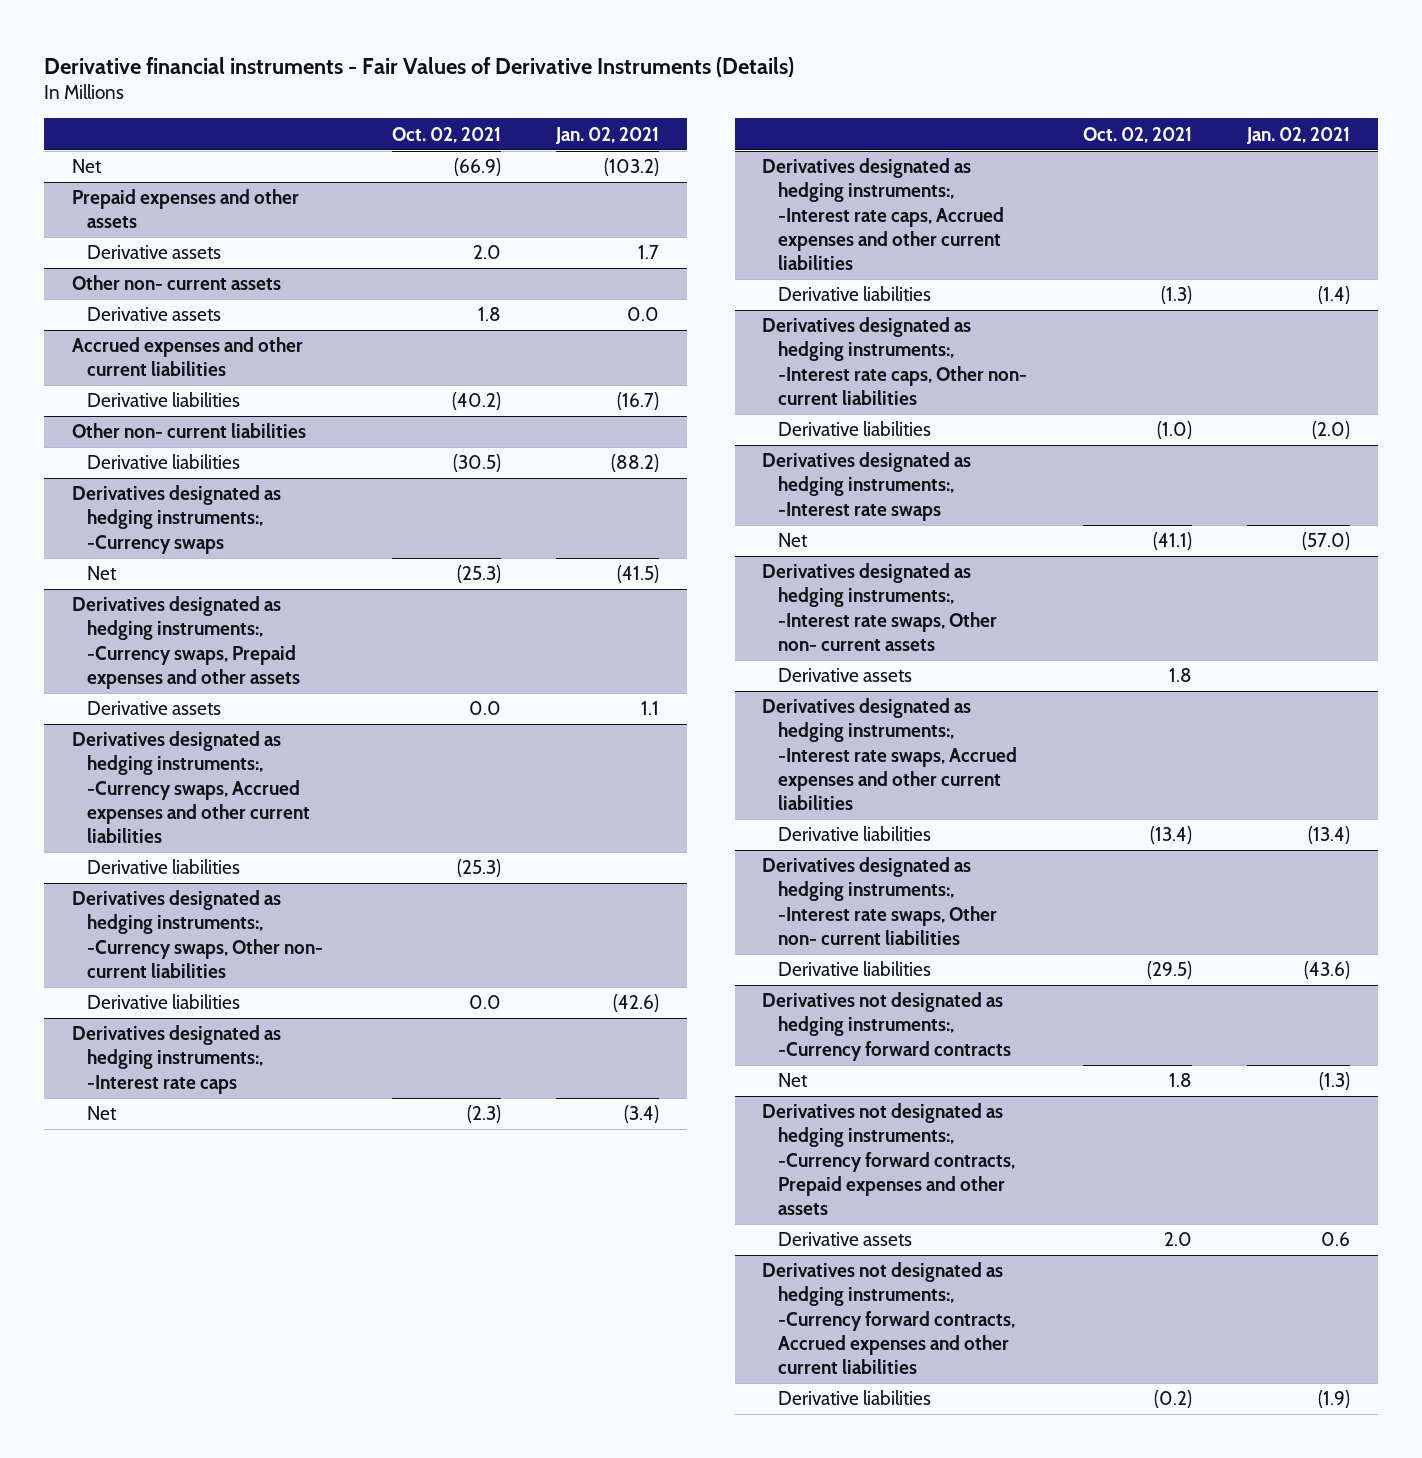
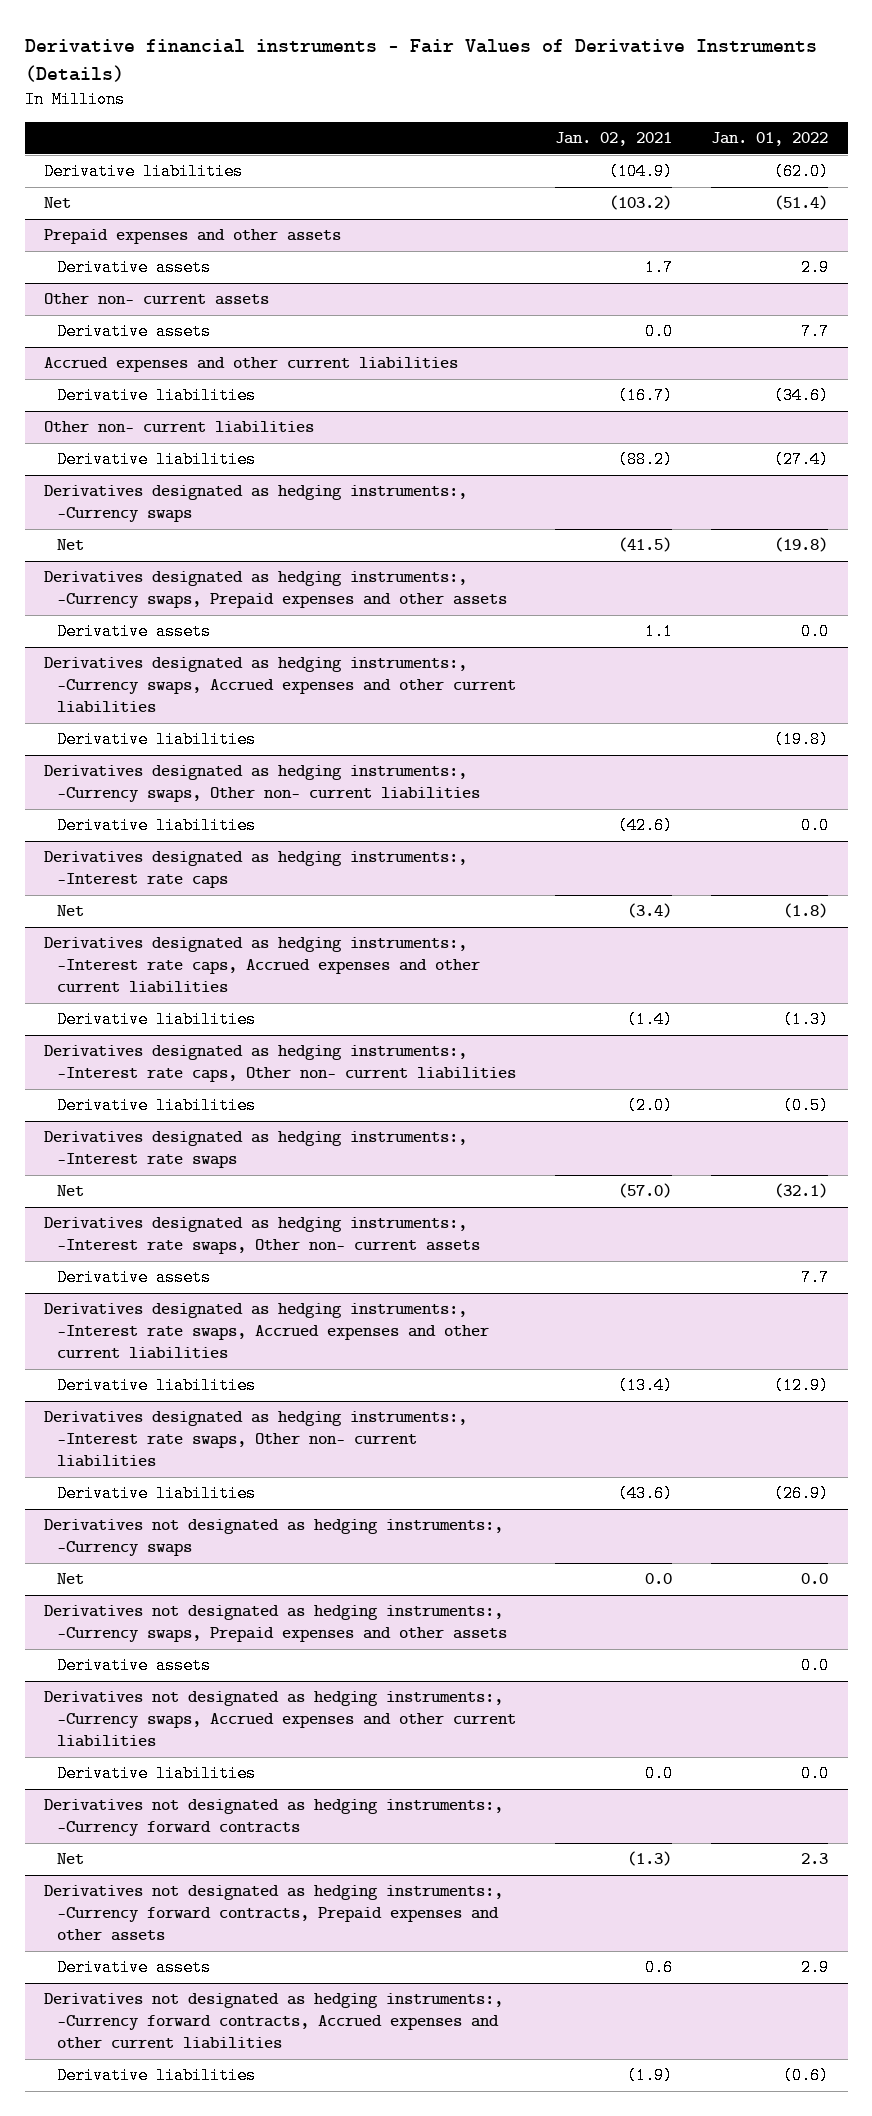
- | Oct. 02, 2021 | Jan. 02, 2021
+ | Jan. 02, 2021 | Jan. 01, 2022
+ Derivative liabilities | (104.9) | (62.0)
+ Derivatives not designated as hedging instruments:, -Currency swaps
+ Net | 0.0 | 0.0
+ Derivatives not designated as hedging instruments:, -Currency swaps, Prepaid expenses and other assets
+ Derivative assets | | 0.0
+ Derivatives not designated as hedging instruments:, -Currency swaps, Accrued expenses and other current liabilities
+ Derivative liabilities | 0.0 | 0.0

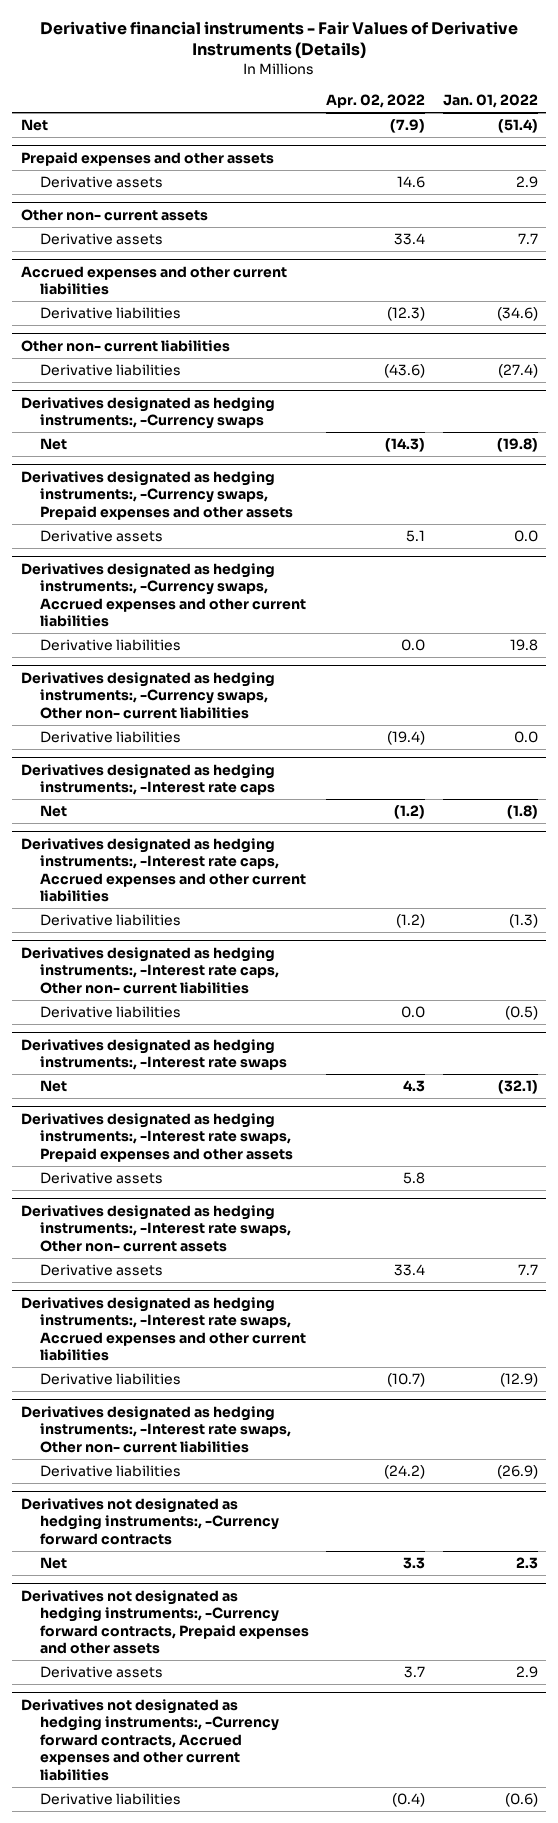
- | Jan. 02, 2021 | Jan. 01, 2022
+ | Apr. 02, 2022 | Jan. 01, 2022
- Derivative liabilities | (104.9) | (62.0)
@ Derivatives designated as hedging instruments:, -Currency swaps, Accrued expenses and other current liabilities
- Derivative liabilities | | (19.8)
+ Derivative liabilities | 0.0 | 19.8
+ Derivatives designated as hedging instruments:, -Interest rate swaps, Prepaid expenses and other assets
+ Derivative assets | 5.8 |
- Derivatives not designated as hedging instruments:, -Currency swaps
- Net | 0.0 | 0.0
- Derivatives not designated as hedging instruments:, -Currency swaps, Prepaid expenses and other assets
- Derivative assets | | 0.0
- Derivatives not designated as hedging instruments:, -Currency swaps, Accrued expenses and other current liabilities
- Derivative liabilities | 0.0 | 0.0

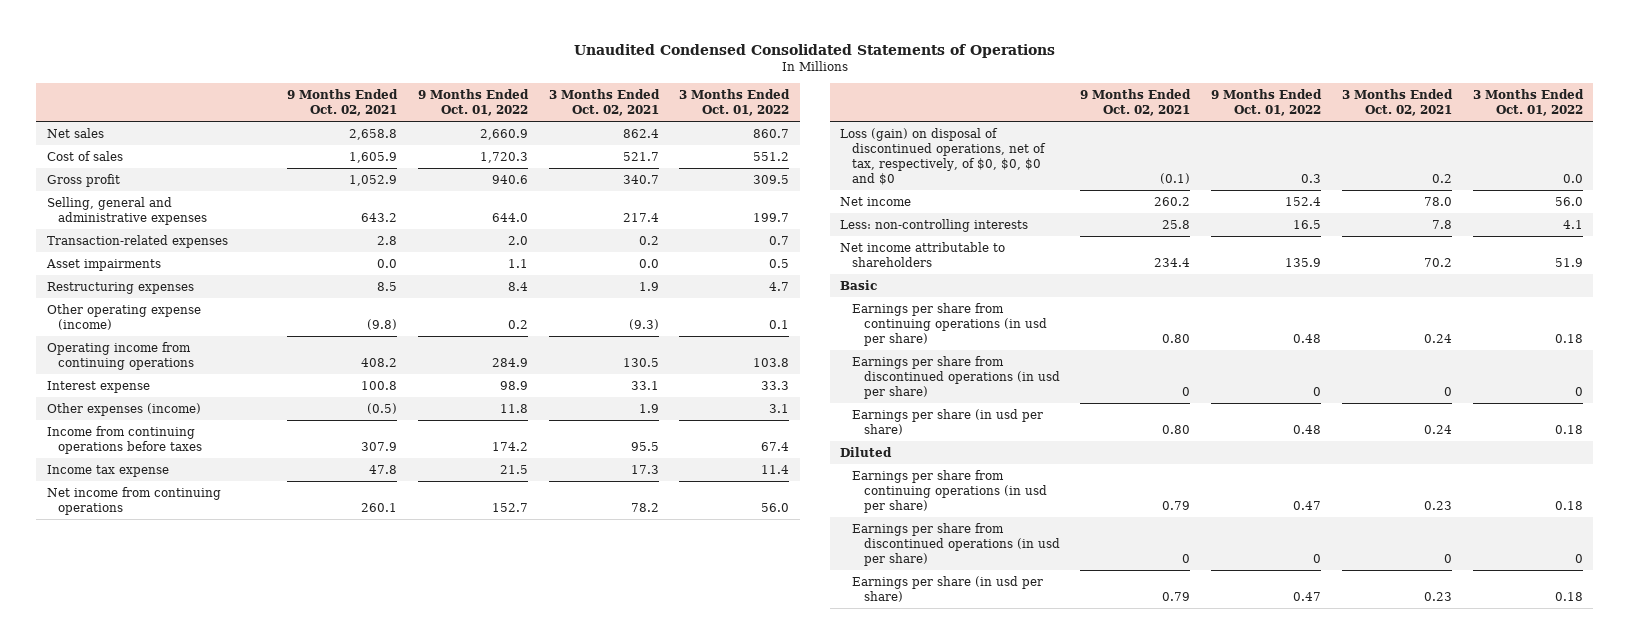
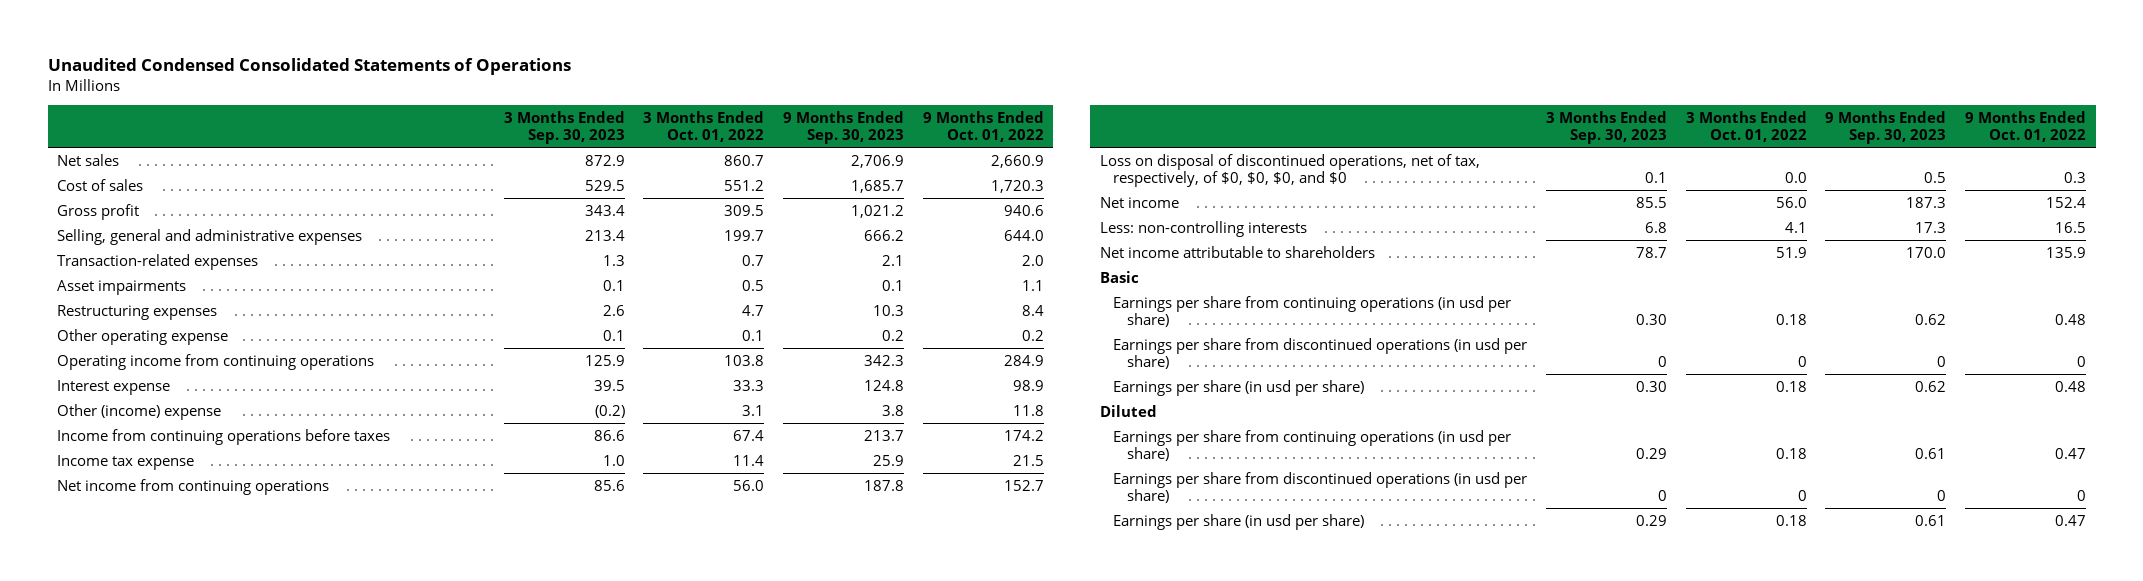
- | 9 Months Ended Oct. 02, 2021 | 9 Months Ended Oct. 01, 2022 | 3 Months Ended Oct. 02, 2021 | 3 Months Ended Oct. 01, 2022
+ | 3 Months Ended Sep. 30, 2023 | 3 Months Ended Oct. 01, 2022 | 9 Months Ended Sep. 30, 2023 | 9 Months Ended Oct. 01, 2022
- Other operating expense (income) | (9.8) | 0.2 | (9.3) | 0.1
+ Other operating expense | 0.1 | 0.1 | 0.2 | 0.2
- Other expenses (income) | (0.5) | 11.8 | 1.9 | 3.1
+ Other (income) expense | (0.2) | 3.1 | 3.8 | 11.8
- Loss (gain) on disposal of discontinued operations, net of tax, respectively, of $0, $0, $0 and $0 | (0.1) | 0.3 | 0.2 | 0.0
+ Loss on disposal of discontinued operations, net of tax, respectively, of $0, $0, $0, and $0 | 0.1 | 0.0 | 0.5 | 0.3

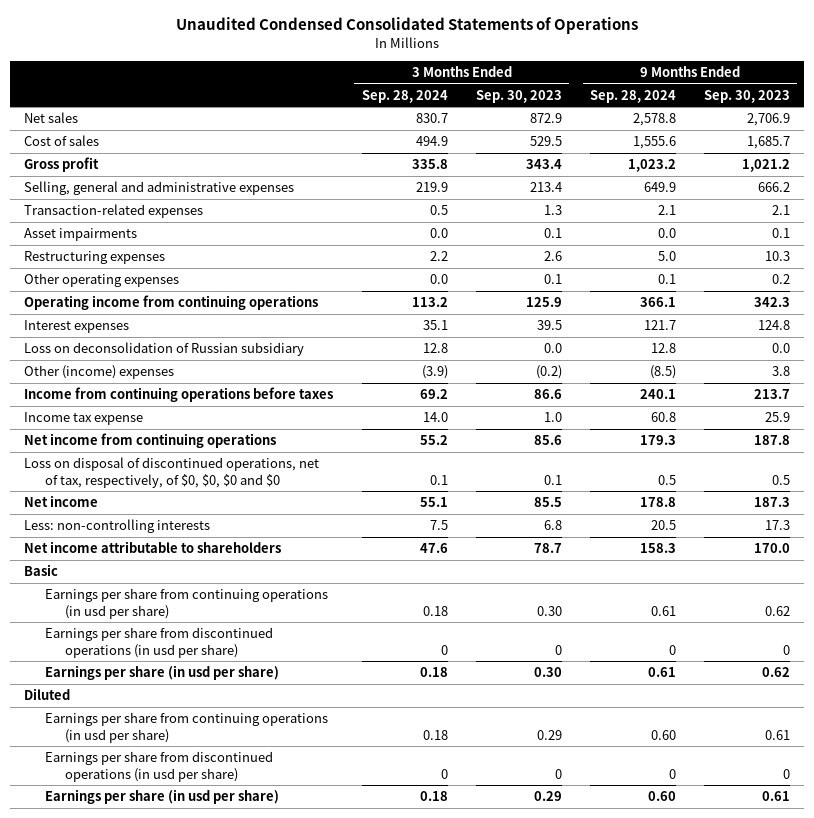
- | 3 Months Ended Sep. 30, 2023 | 3 Months Ended Oct. 01, 2022 | 9 Months Ended Sep. 30, 2023 | 9 Months Ended Oct. 01, 2022
+ | 3 Months Ended Sep. 28, 2024 | 3 Months Ended Sep. 30, 2023 | 9 Months Ended Sep. 28, 2024 | 9 Months Ended Sep. 30, 2023
- Other operating expense | 0.1 | 0.1 | 0.2 | 0.2
+ Other operating expenses | 0.0 | 0.1 | 0.1 | 0.2
- Interest expense | 39.5 | 33.3 | 124.8 | 98.9
- Other (income) expense | (0.2) | 3.1 | 3.8 | 11.8
+ Interest expenses | 35.1 | 39.5 | 121.7 | 124.8
+ Loss on deconsolidation of Russian subsidiary | 12.8 | 0.0 | 12.8 | 0.0
+ Other (income) expenses | (3.9) | (0.2) | (8.5) | 3.8
- Loss on disposal of discontinued operations, net of tax, respectively, of $0, $0, $0, and $0 | 0.1 | 0.0 | 0.5 | 0.3
+ Loss on disposal of discontinued operations, net of tax, respectively, of $0, $0, $0 and $0 | 0.1 | 0.1 | 0.5 | 0.5

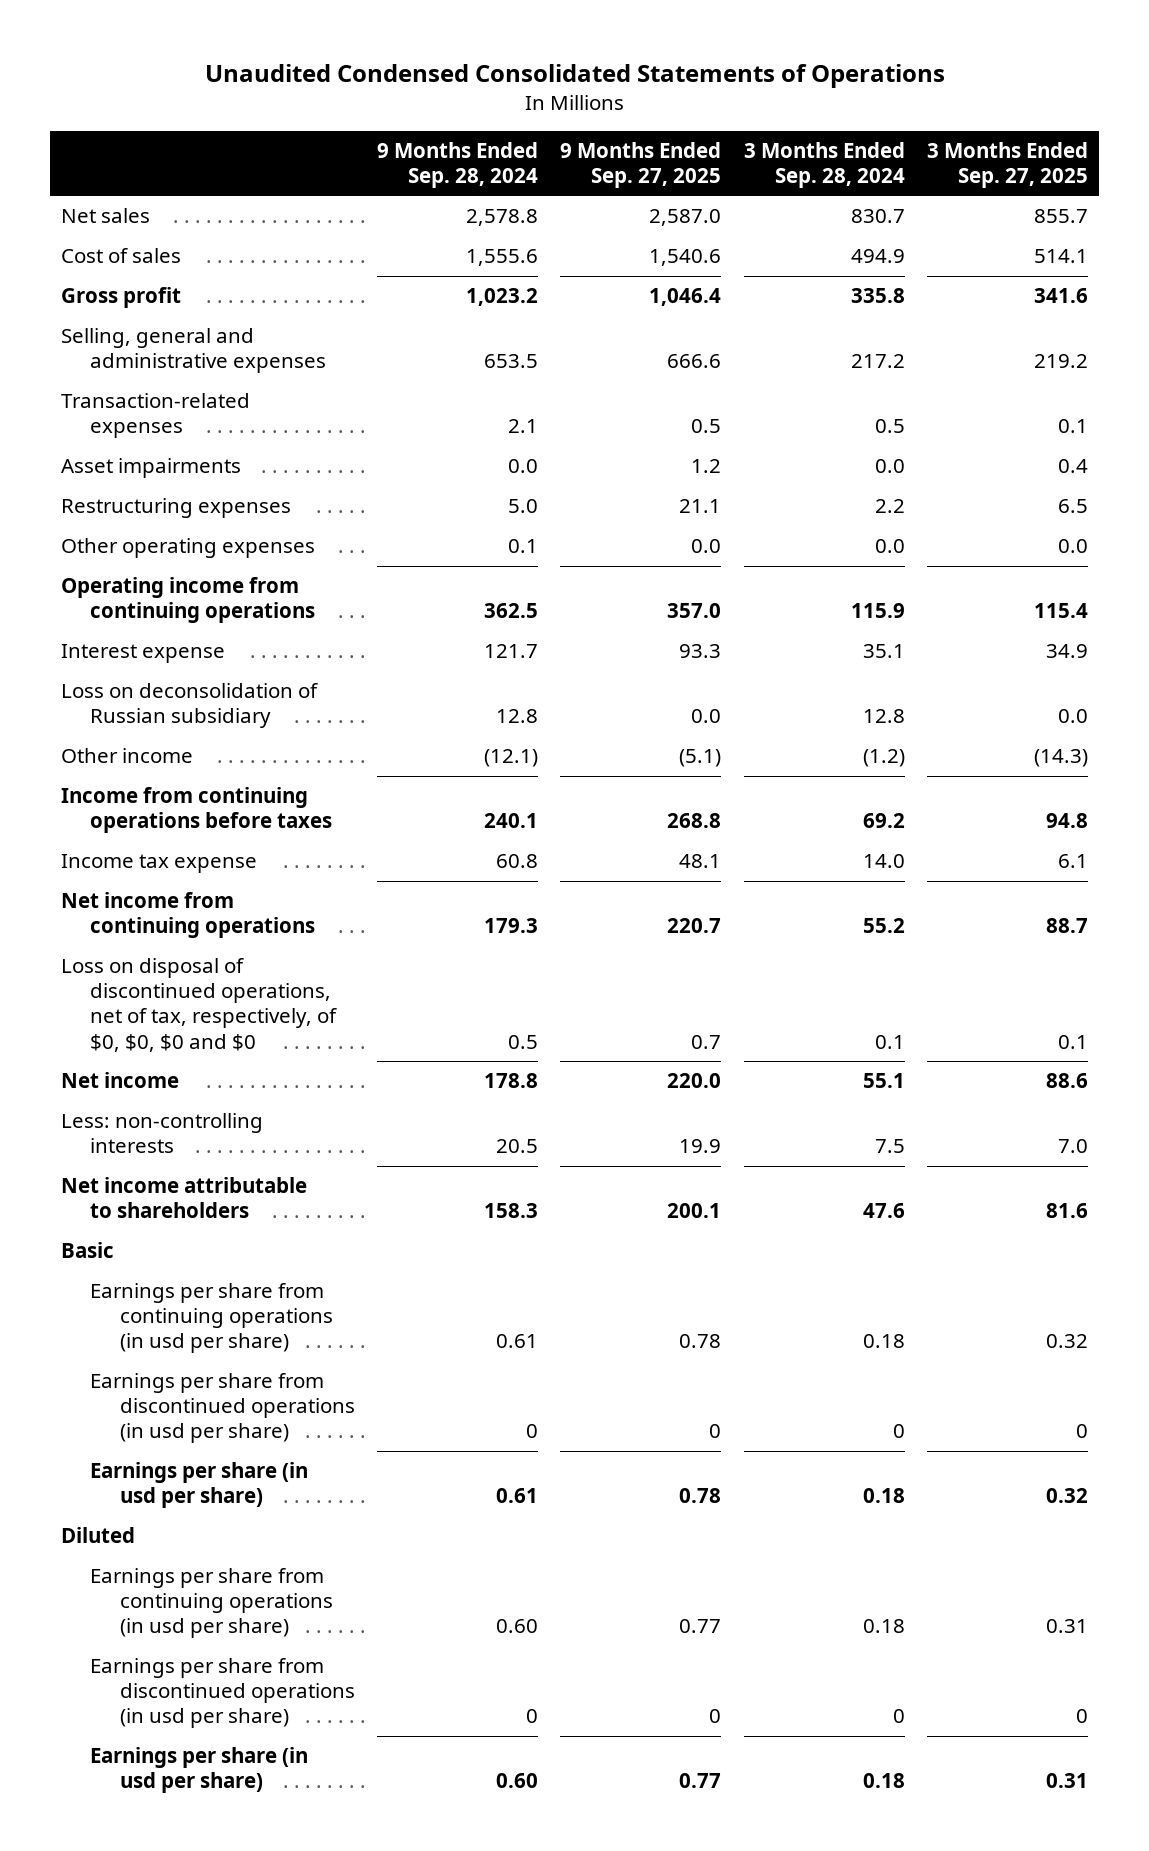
- | 3 Months Ended Sep. 28, 2024 | 3 Months Ended Sep. 30, 2023 | 9 Months Ended Sep. 28, 2024 | 9 Months Ended Sep. 30, 2023
+ | 9 Months Ended Sep. 28, 2024 | 9 Months Ended Sep. 27, 2025 | 3 Months Ended Sep. 28, 2024 | 3 Months Ended Sep. 27, 2025
- Selling, general and administrative expenses | 219.9 | 213.4 | 649.9 | 666.2
+ Selling, general and administrative expenses | 653.5 | 666.6 | 217.2 | 219.2
- Operating income from continuing operations | 113.2 | 125.9 | 366.1 | 342.3
- Interest expenses | 35.1 | 39.5 | 121.7 | 124.8
+ Operating income from continuing operations | 362.5 | 357.0 | 115.9 | 115.4
+ Interest expense | 121.7 | 93.3 | 35.1 | 34.9
- Other (income) expenses | (3.9) | (0.2) | (8.5) | 3.8
+ Other income | (12.1) | (5.1) | (1.2) | (14.3)

